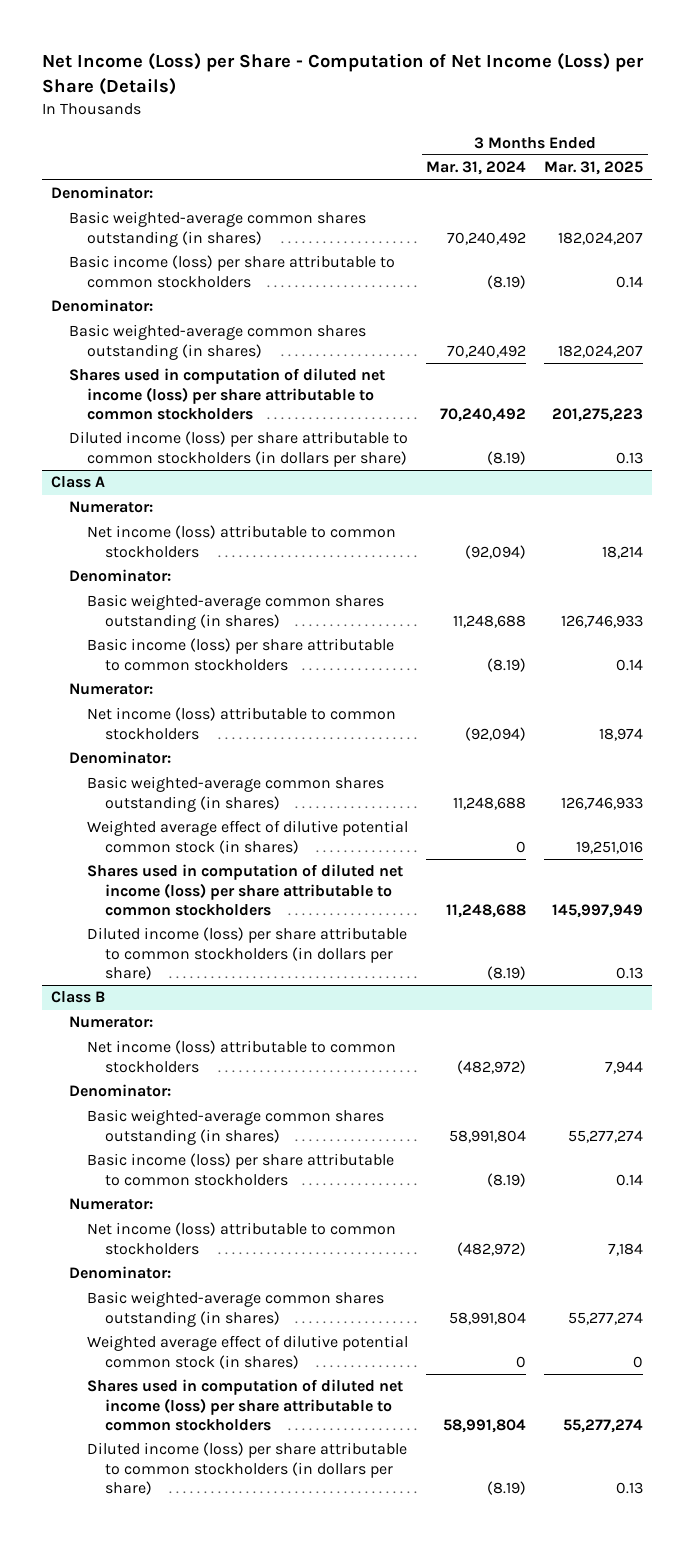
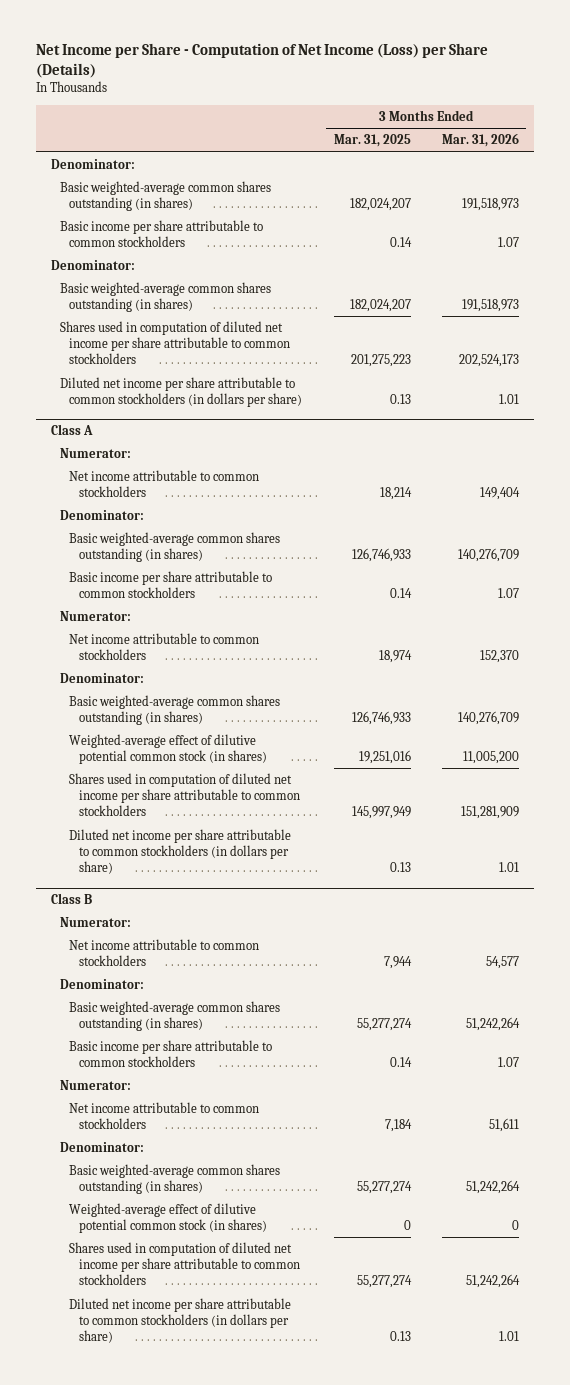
- Net Income (Loss) per Share - Computation of Net Income (Loss) per Share (Details)
+ Net Income per Share - Computation of Net Income (Loss) per Share (Details)
- | 3 Months Ended Mar. 31, 2024 | 3 Months Ended Mar. 31, 2025
+ | 3 Months Ended Mar. 31, 2025 | 3 Months Ended Mar. 31, 2026
- Basic income (loss) per share attributable to common stockholders | (8.19) | 0.14
+ Basic income per share attributable to common stockholders | 0.14 | 1.07
- Shares used in computation of diluted net income (loss) per share attributable to common stockholders | 70,240,492 | 201,275,223
- Diluted income (loss) per share attributable to common stockholders (in dollars per share) | (8.19) | 0.13
+ Shares used in computation of diluted net income per share attributable to common stockholders | 201,275,223 | 202,524,173
+ Diluted net income per share attributable to common stockholders (in dollars per share) | 0.13 | 1.01
@ Class A
- Net income (loss) attributable to common stockholders | (92,094) | 18,214
+ Net income attributable to common stockholders | 18,214 | 149,404
- Basic income (loss) per share attributable to common stockholders | (8.19) | 0.14
+ Basic income per share attributable to common stockholders | 0.14 | 1.07
- Net income (loss) attributable to common stockholders | (92,094) | 18,974
+ Net income attributable to common stockholders | 18,974 | 152,370
- Weighted average effect of dilutive potential common stock (in shares) | 0 | 19,251,016
- Shares used in computation of diluted net income (loss) per share attributable to common stockholders | 11,248,688 | 145,997,949
- Diluted income (loss) per share attributable to common stockholders (in dollars per share) | (8.19) | 0.13
+ Weighted-average effect of dilutive potential common stock (in shares) | 19,251,016 | 11,005,200
+ Shares used in computation of diluted net income per share attributable to common stockholders | 145,997,949 | 151,281,909
+ Diluted net income per share attributable to common stockholders (in dollars per share) | 0.13 | 1.01
@ Class B
- Net income (loss) attributable to common stockholders | (482,972) | 7,944
+ Net income attributable to common stockholders | 7,944 | 54,577
- Basic income (loss) per share attributable to common stockholders | (8.19) | 0.14
+ Basic income per share attributable to common stockholders | 0.14 | 1.07
- Net income (loss) attributable to common stockholders | (482,972) | 7,184
+ Net income attributable to common stockholders | 7,184 | 51,611
- Weighted average effect of dilutive potential common stock (in shares) | 0 | 0
- Shares used in computation of diluted net income (loss) per share attributable to common stockholders | 58,991,804 | 55,277,274
- Diluted income (loss) per share attributable to common stockholders (in dollars per share) | (8.19) | 0.13
+ Weighted-average effect of dilutive potential common stock (in shares) | 0 | 0
+ Shares used in computation of diluted net income per share attributable to common stockholders | 55,277,274 | 51,242,264
+ Diluted net income per share attributable to common stockholders (in dollars per share) | 0.13 | 1.01

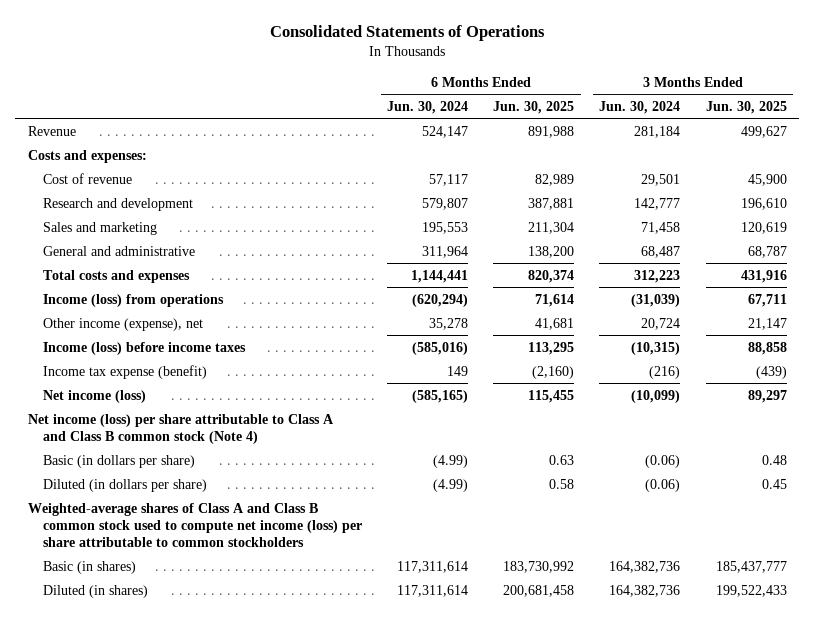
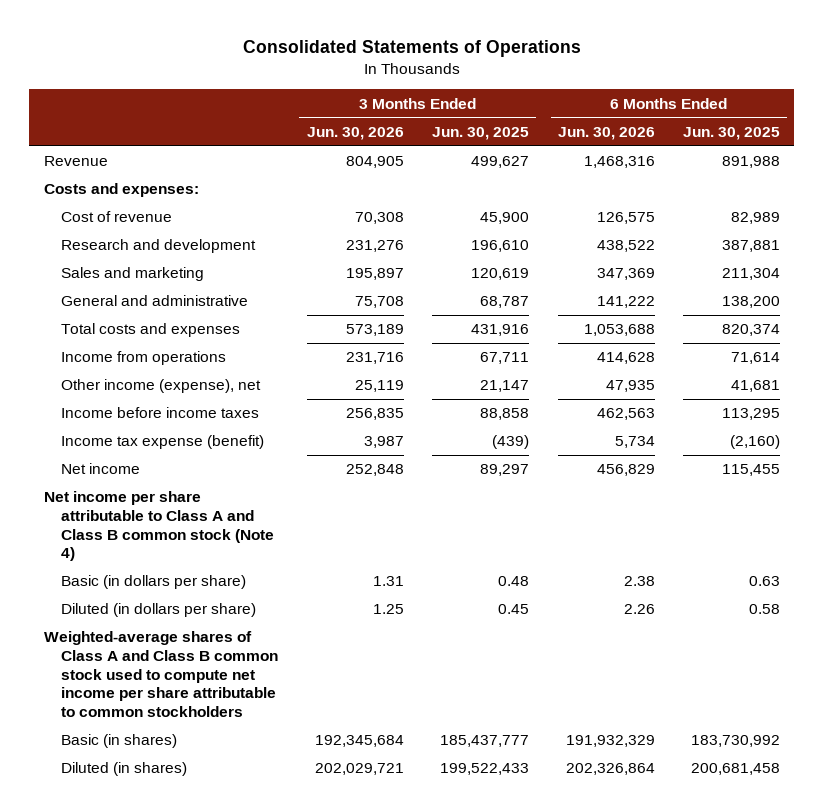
- | 6 Months Ended Jun. 30, 2024 | 6 Months Ended Jun. 30, 2025 | 3 Months Ended Jun. 30, 2024 | 3 Months Ended Jun. 30, 2025
+ | 3 Months Ended Jun. 30, 2026 | 3 Months Ended Jun. 30, 2025 | 6 Months Ended Jun. 30, 2026 | 6 Months Ended Jun. 30, 2025
- Income (loss) from operations | (620,294) | 71,614 | (31,039) | 67,711
+ Income from operations | 231,716 | 67,711 | 414,628 | 71,614
- Income (loss) before income taxes | (585,016) | 113,295 | (10,315) | 88,858
+ Income before income taxes | 256,835 | 88,858 | 462,563 | 113,295
- Net income (loss) | (585,165) | 115,455 | (10,099) | 89,297
- Net income (loss) per share attributable to Class A and Class B common stock (Note 4)
+ Net income | 252,848 | 89,297 | 456,829 | 115,455
+ Net income per share attributable to Class A and Class B common stock (Note 4)
- Weighted-average shares of Class A and Class B common stock used to compute net income (loss) per share attributable to common stockholders
+ Weighted-average shares of Class A and Class B common stock used to compute net income per share attributable to common stockholders

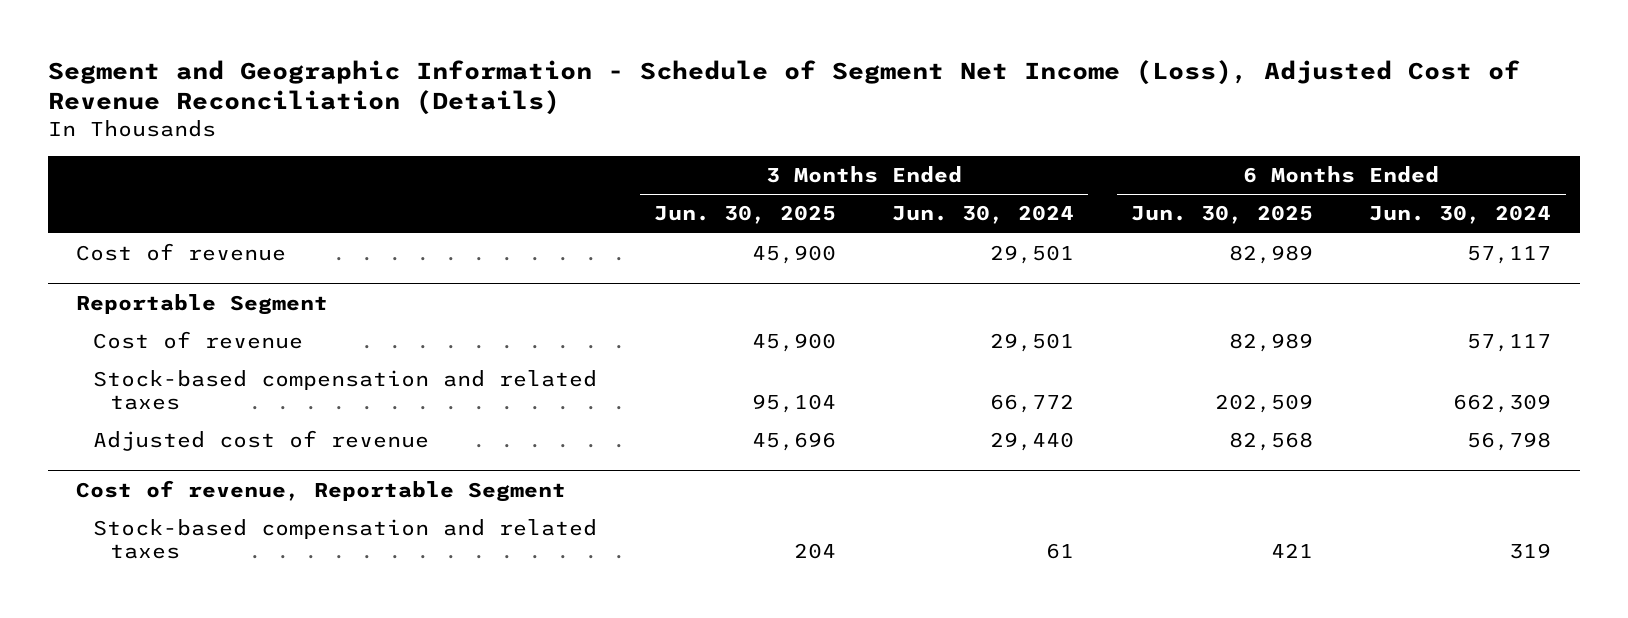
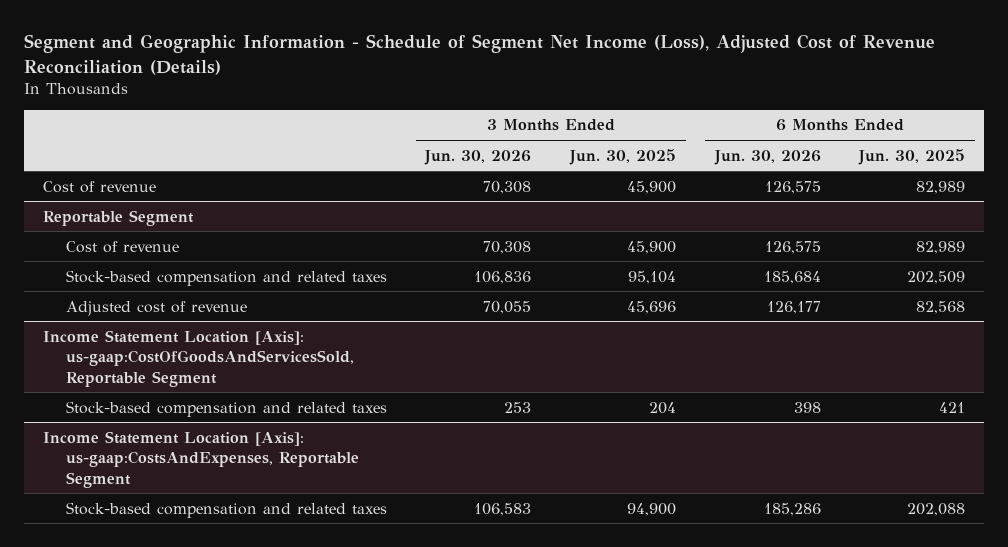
- | 3 Months Ended Jun. 30, 2025 | 3 Months Ended Jun. 30, 2024 | 6 Months Ended Jun. 30, 2025 | 6 Months Ended Jun. 30, 2024
+ | 3 Months Ended Jun. 30, 2026 | 3 Months Ended Jun. 30, 2025 | 6 Months Ended Jun. 30, 2026 | 6 Months Ended Jun. 30, 2025
- Cost of revenue, Reportable Segment
+ Income Statement Location [Axis]: us-gaap:CostOfGoodsAndServicesSold, Reportable Segment
+ Income Statement Location [Axis]: us-gaap:CostsAndExpenses, Reportable Segment
+ Stock-based compensation and related taxes | 106,583 | 94,900 | 185,286 | 202,088

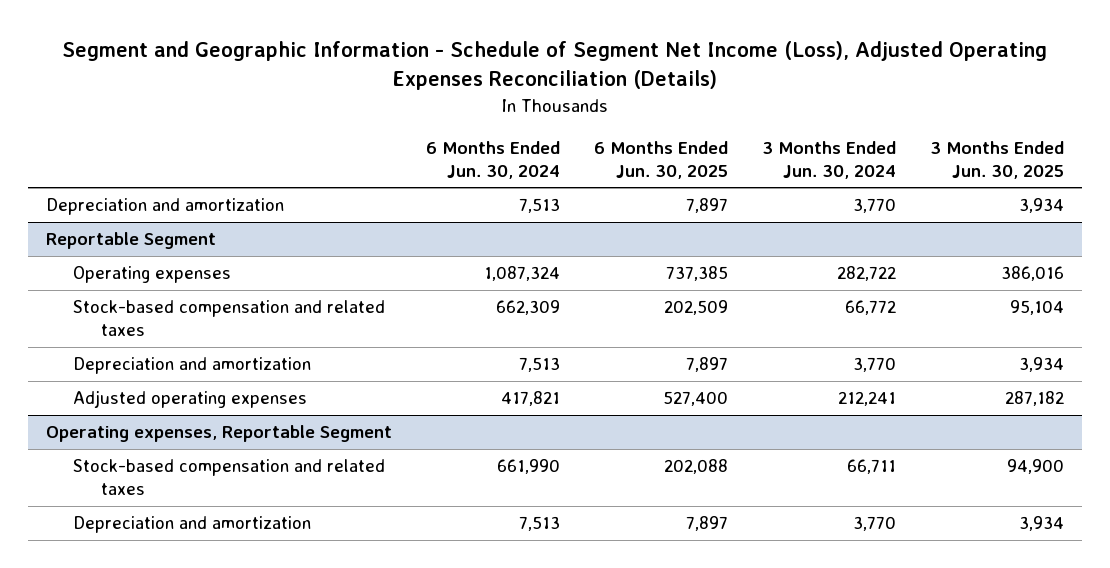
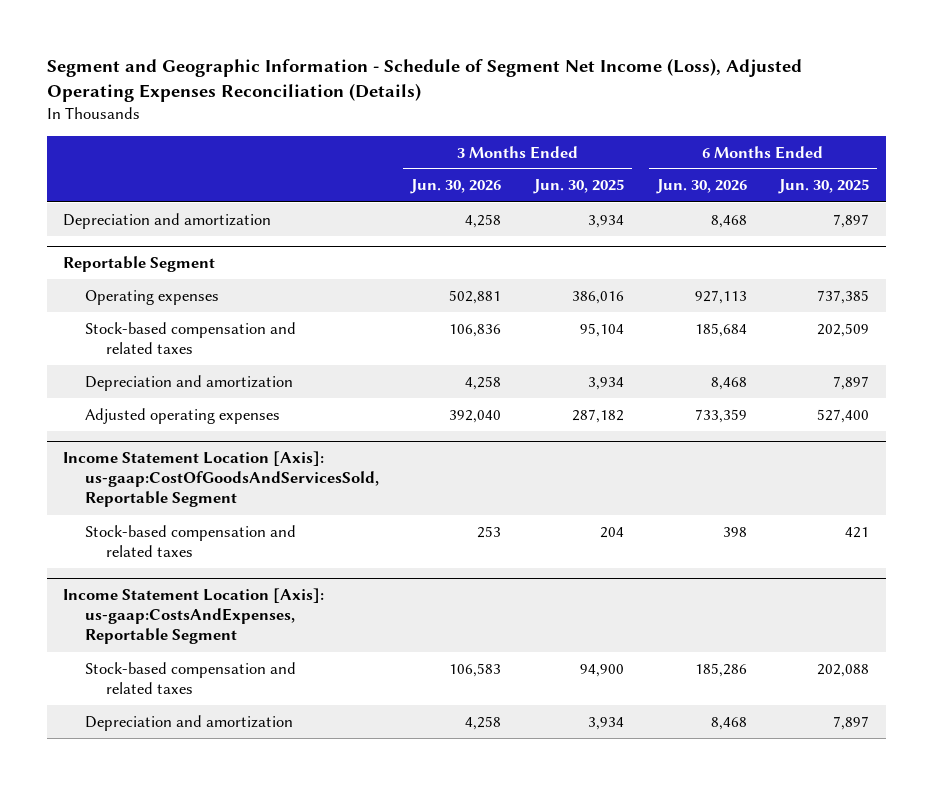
- | 6 Months Ended Jun. 30, 2024 | 6 Months Ended Jun. 30, 2025 | 3 Months Ended Jun. 30, 2024 | 3 Months Ended Jun. 30, 2025
+ | 3 Months Ended Jun. 30, 2026 | 3 Months Ended Jun. 30, 2025 | 6 Months Ended Jun. 30, 2026 | 6 Months Ended Jun. 30, 2025
- Operating expenses, Reportable Segment
+ Income Statement Location [Axis]: us-gaap:CostOfGoodsAndServicesSold, Reportable Segment
+ Stock-based compensation and related taxes | 253 | 204 | 398 | 421
+ Income Statement Location [Axis]: us-gaap:CostsAndExpenses, Reportable Segment

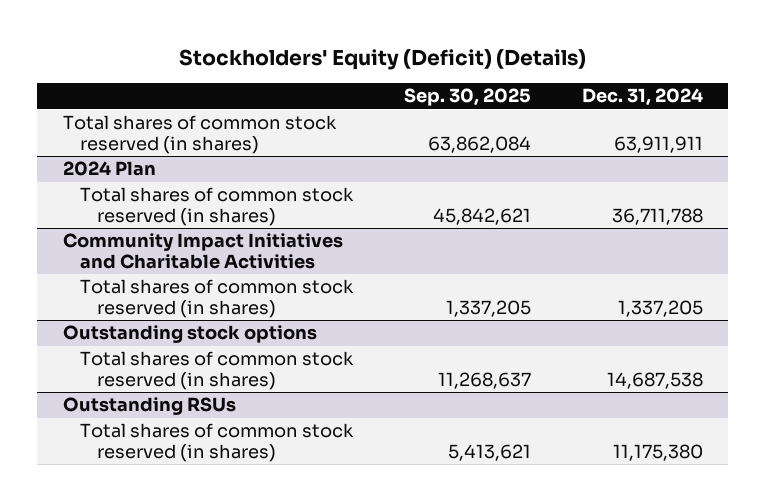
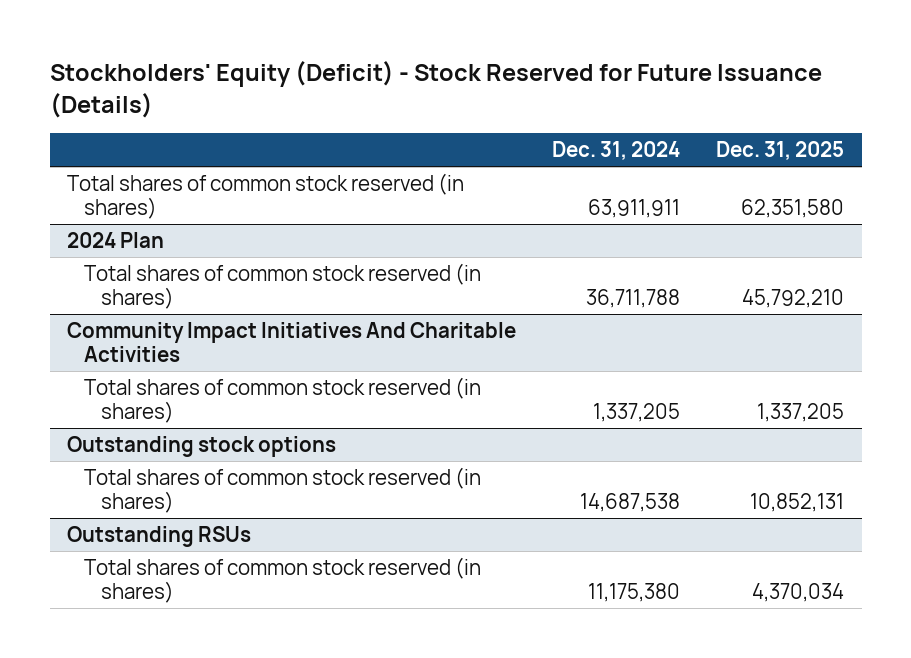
- Stockholders' Equity (Deficit) (Details)
+ Stockholders' Equity (Deficit) - Stock Reserved for Future Issuance (Details)
- | Sep. 30, 2025 | Dec. 31, 2024
+ | Dec. 31, 2024 | Dec. 31, 2025
- Community Impact Initiatives and Charitable Activities
+ Community Impact Initiatives And Charitable Activities

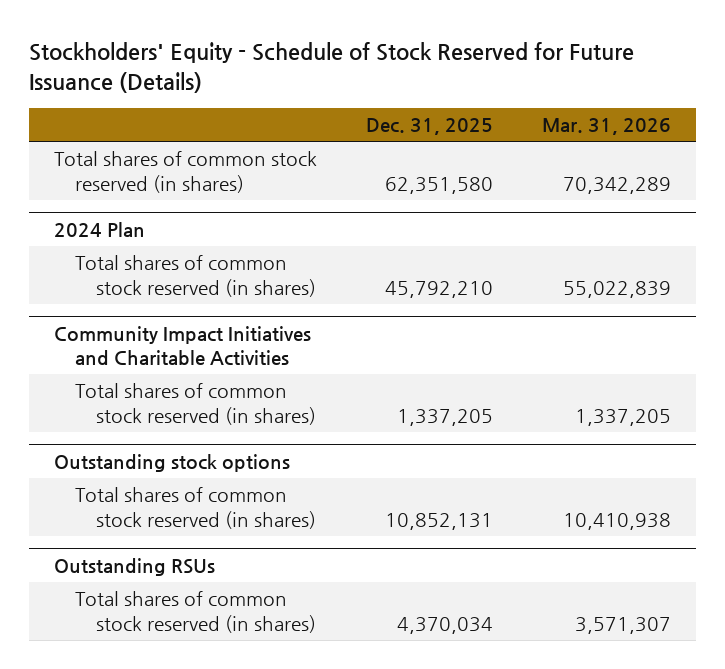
- Stockholders' Equity (Deficit) - Stock Reserved for Future Issuance (Details)
+ Stockholders' Equity - Schedule of Stock Reserved for Future Issuance (Details)
- | Dec. 31, 2024 | Dec. 31, 2025
+ | Dec. 31, 2025 | Mar. 31, 2026
- Community Impact Initiatives And Charitable Activities
+ Community Impact Initiatives and Charitable Activities

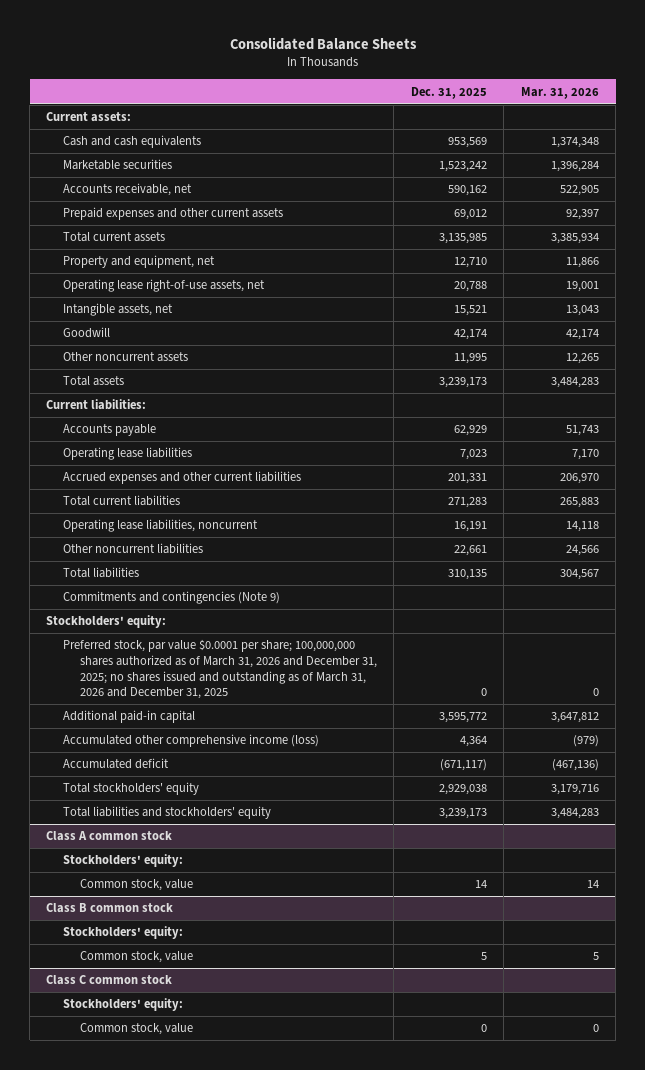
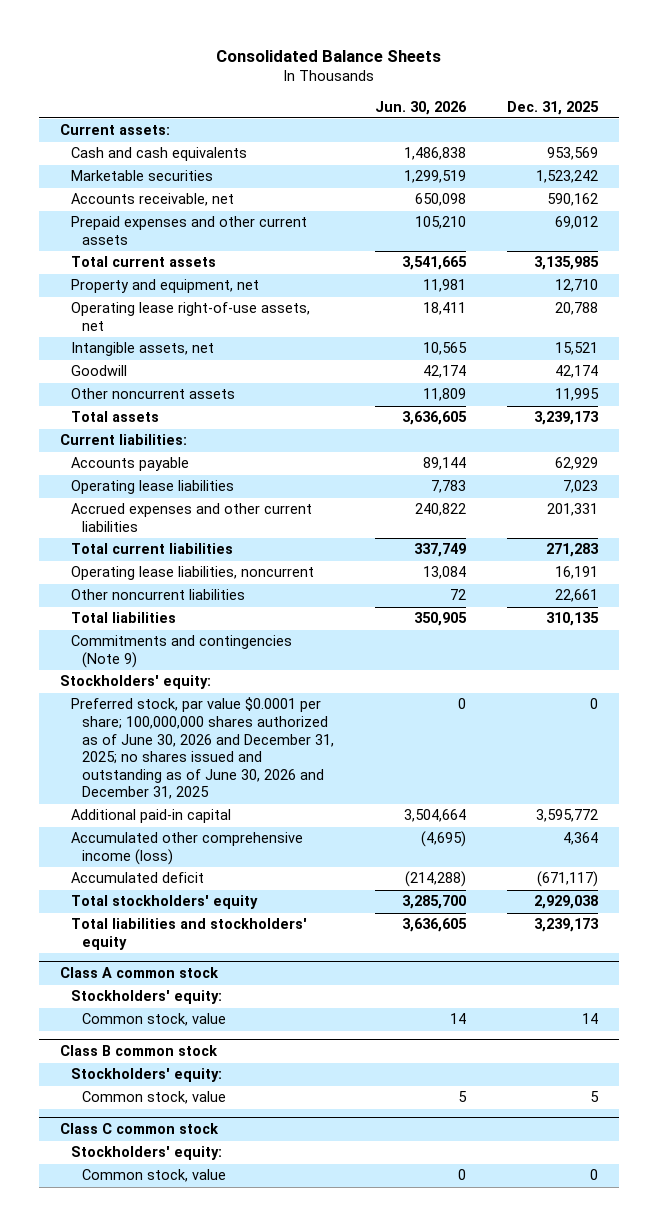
- | Dec. 31, 2025 | Mar. 31, 2026
+ | Jun. 30, 2026 | Dec. 31, 2025
- Preferred stock, par value $0.0001 per share; 100,000,000 shares authorized as of March 31, 2026 and December 31, 2025; no shares issued and outstanding as of March 31, 2026 and December 31, 2025 | 0 | 0
+ Preferred stock, par value $0.0001 per share; 100,000,000 shares authorized as of June 30, 2026 and December 31, 2025; no shares issued and outstanding as of June 30, 2026 and December 31, 2025 | 0 | 0

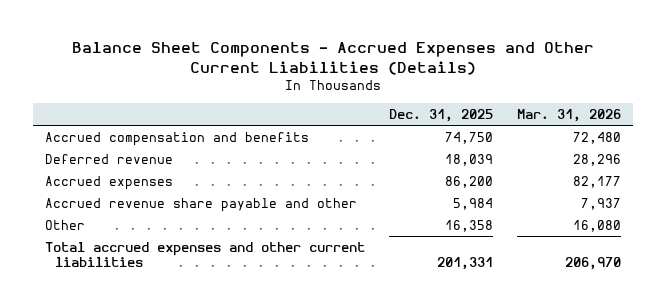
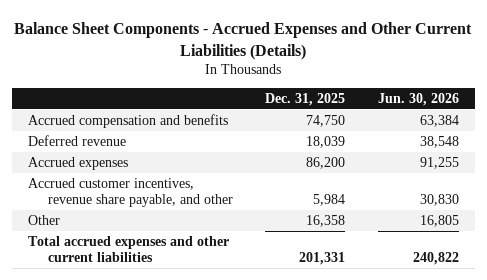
- | Dec. 31, 2025 | Mar. 31, 2026
+ | Dec. 31, 2025 | Jun. 30, 2026
- Accrued revenue share payable and other | 5,984 | 7,937
+ Accrued customer incentives, revenue share payable, and other | 5,984 | 30,830

